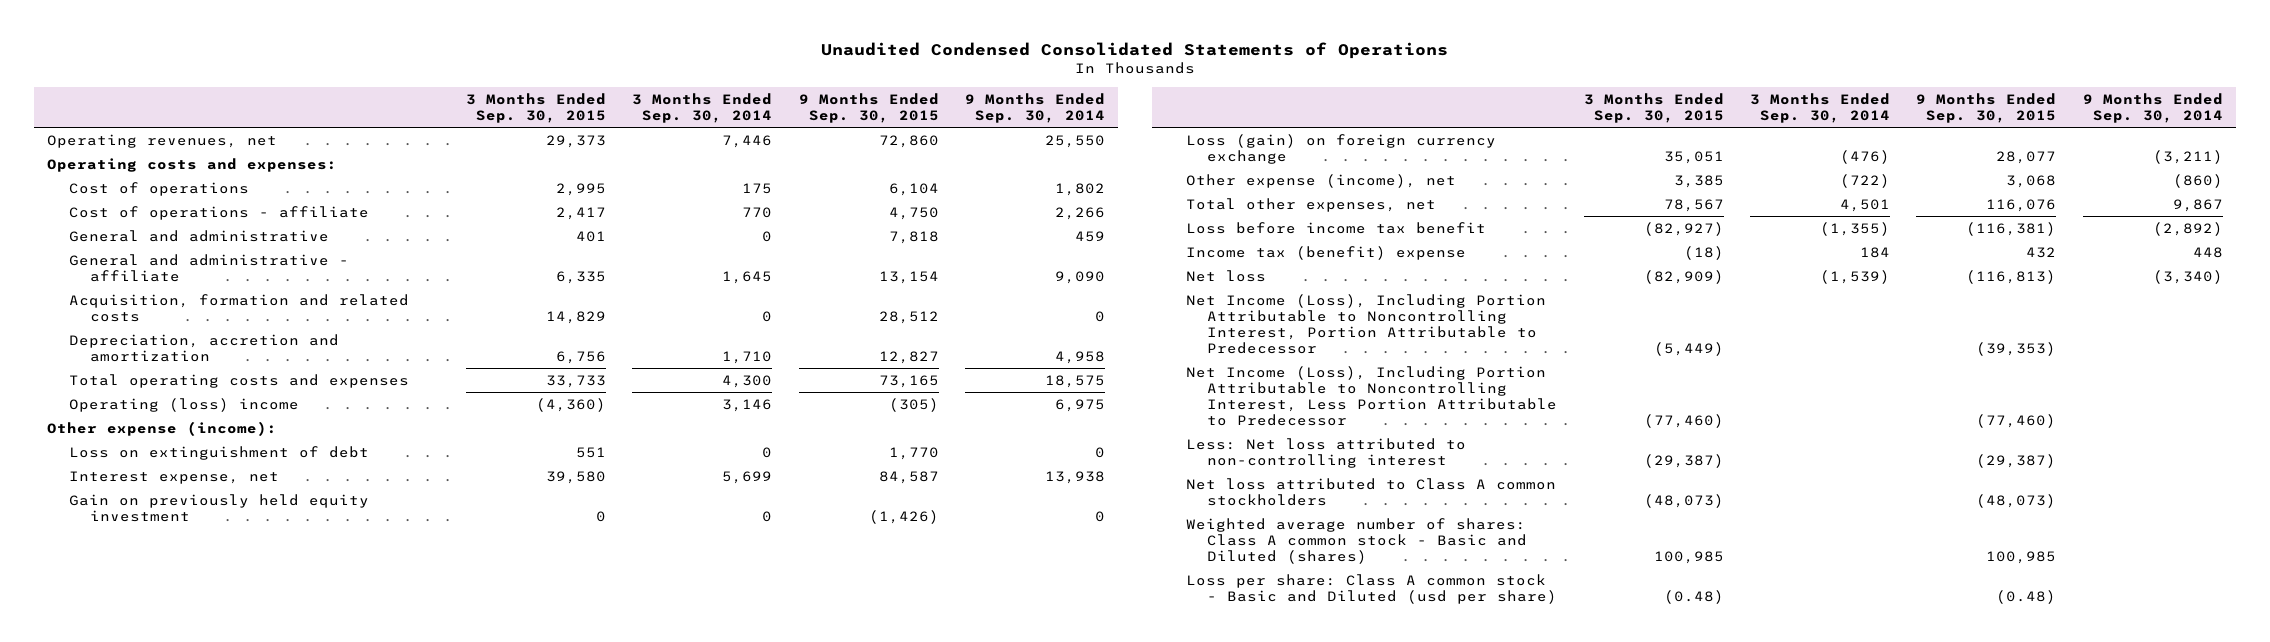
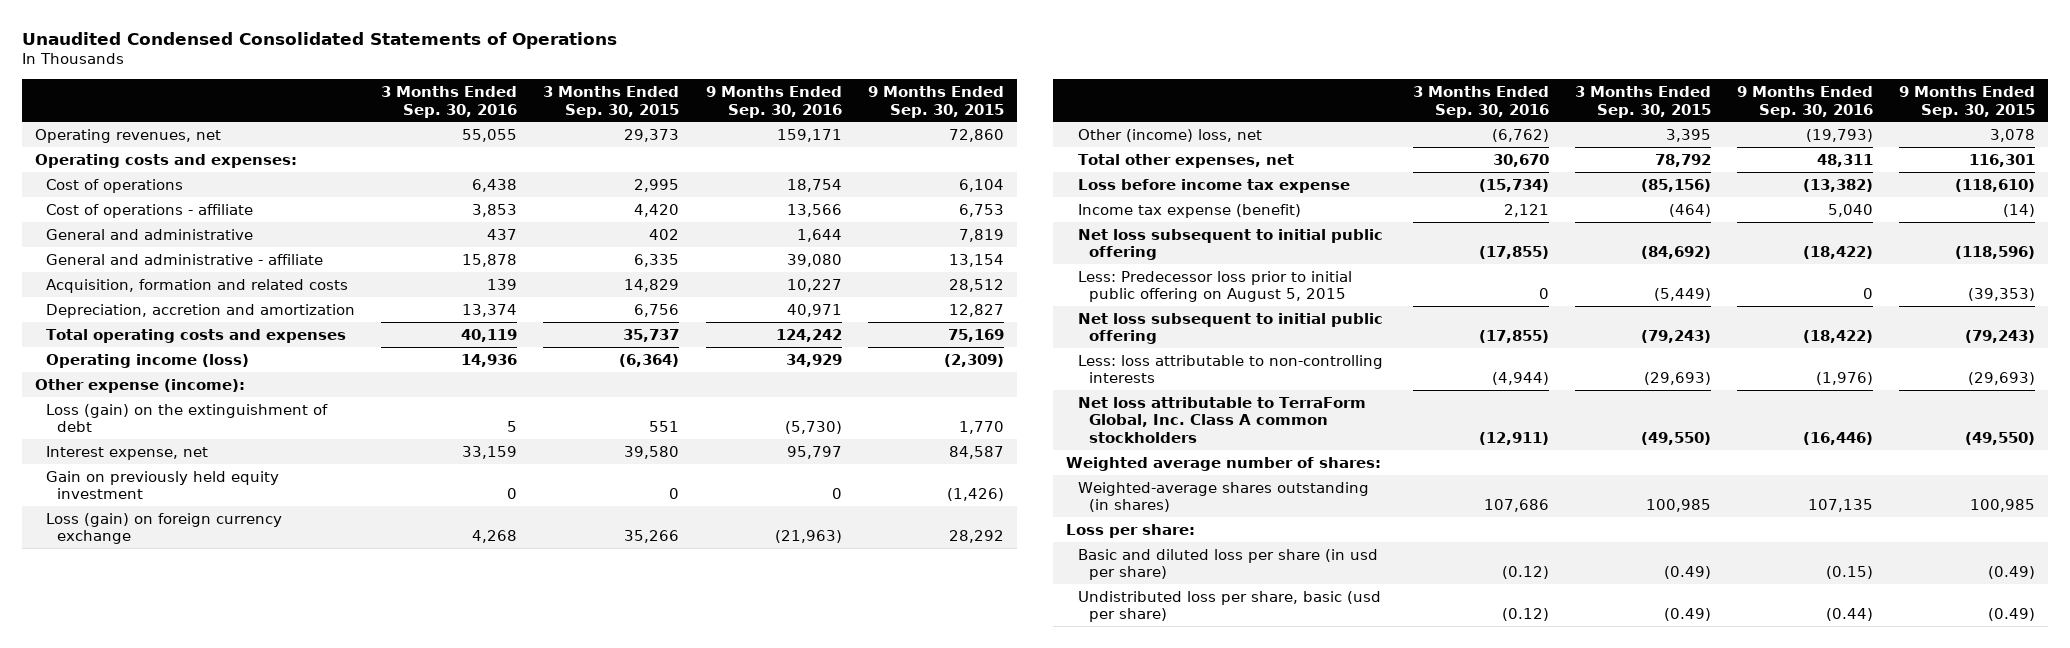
- | 3 Months Ended Sep. 30, 2015 | 3 Months Ended Sep. 30, 2014 | 9 Months Ended Sep. 30, 2015 | 9 Months Ended Sep. 30, 2014
+ | 3 Months Ended Sep. 30, 2016 | 3 Months Ended Sep. 30, 2015 | 9 Months Ended Sep. 30, 2016 | 9 Months Ended Sep. 30, 2015
- Cost of operations - affiliate | 2,417 | 770 | 4,750 | 2,266
- General and administrative | 401 | 0 | 7,818 | 459
+ Cost of operations - affiliate | 3,853 | 4,420 | 13,566 | 6,753
+ General and administrative | 437 | 402 | 1,644 | 7,819
- Total operating costs and expenses | 33,733 | 4,300 | 73,165 | 18,575
- Operating (loss) income | (4,360) | 3,146 | (305) | 6,975
+ Total operating costs and expenses | 40,119 | 35,737 | 124,242 | 75,169
+ Operating income (loss) | 14,936 | (6,364) | 34,929 | (2,309)
- Loss on extinguishment of debt | 551 | 0 | 1,770 | 0
+ Loss (gain) on the extinguishment of debt | 5 | 551 | (5,730) | 1,770
- Loss (gain) on foreign currency exchange | 35,051 | (476) | 28,077 | (3,211)
- Other expense (income), net | 3,385 | (722) | 3,068 | (860)
- Total other expenses, net | 78,567 | 4,501 | 116,076 | 9,867
- Loss before income tax benefit | (82,927) | (1,355) | (116,381) | (2,892)
- Income tax (benefit) expense | (18) | 184 | 432 | 448
- Net loss | (82,909) | (1,539) | (116,813) | (3,340)
- Net Income (Loss), Including Portion Attributable to Noncontrolling Interest, Portion Attributable to Predecessor | (5,449) | | (39,353) |
- Net Income (Loss), Including Portion Attributable to Noncontrolling Interest, Less Portion Attributable to Predecessor | (77,460) | | (77,460) |
- Less: Net loss attributed to non-controlling interest | (29,387) | | (29,387) |
- Net loss attributed to Class A common stockholders | (48,073) | | (48,073) |
- Weighted average number of shares: Class A common stock - Basic and Diluted (shares) | 100,985 | | 100,985 |
- Loss per share: Class A common stock - Basic and Diluted (usd per share) | (0.48) | | (0.48) |
+ Loss (gain) on foreign currency exchange | 4,268 | 35,266 | (21,963) | 28,292
+ Other (income) loss, net | (6,762) | 3,395 | (19,793) | 3,078
+ Total other expenses, net | 30,670 | 78,792 | 48,311 | 116,301
+ Loss before income tax expense | (15,734) | (85,156) | (13,382) | (118,610)
+ Income tax expense (benefit) | 2,121 | (464) | 5,040 | (14)
+ Net loss subsequent to initial public offering | (17,855) | (84,692) | (18,422) | (118,596)
+ Less: Predecessor loss prior to initial public offering on August 5, 2015 | 0 | (5,449) | 0 | (39,353)
+ Net loss subsequent to initial public offering | (17,855) | (79,243) | (18,422) | (79,243)
+ Less: loss attributable to non-controlling interests | (4,944) | (29,693) | (1,976) | (29,693)
+ Net loss attributable to TerraForm Global, Inc. Class A common stockholders | (12,911) | (49,550) | (16,446) | (49,550)
+ Weighted average number of shares:
+ Weighted-average shares outstanding (in shares) | 107,686 | 100,985 | 107,135 | 100,985
+ Loss per share:
+ Basic and diluted loss per share (in usd per share) | (0.12) | (0.49) | (0.15) | (0.49)
+ Undistributed loss per share, basic (usd per share) | (0.12) | (0.49) | (0.44) | (0.49)

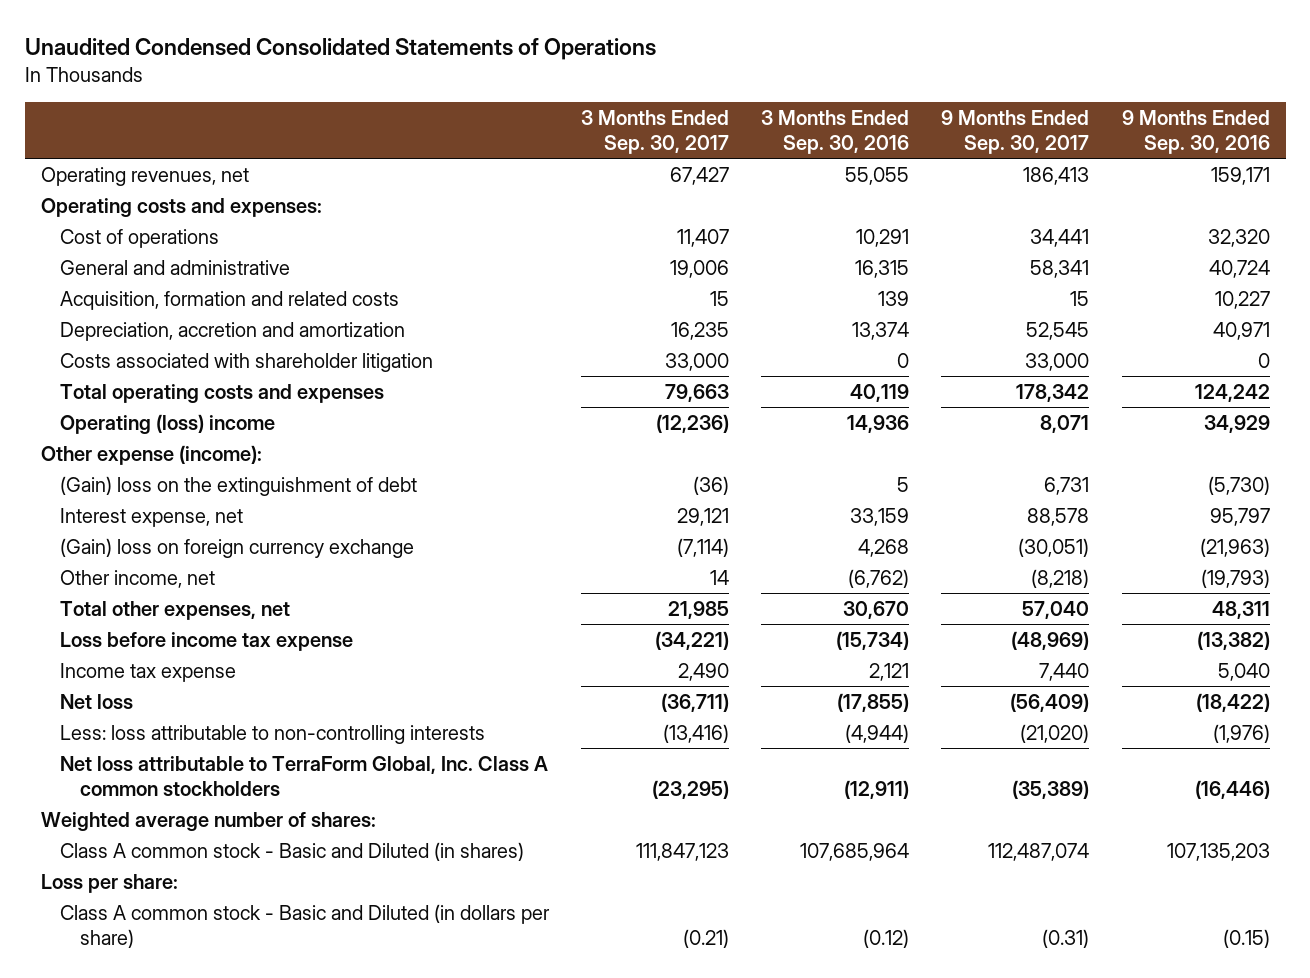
- | 3 Months Ended Sep. 30, 2016 | 3 Months Ended Sep. 30, 2015 | 9 Months Ended Sep. 30, 2016 | 9 Months Ended Sep. 30, 2015
+ | 3 Months Ended Sep. 30, 2017 | 3 Months Ended Sep. 30, 2016 | 9 Months Ended Sep. 30, 2017 | 9 Months Ended Sep. 30, 2016
- Cost of operations | 6,438 | 2,995 | 18,754 | 6,104
- Cost of operations - affiliate | 3,853 | 4,420 | 13,566 | 6,753
- General and administrative | 437 | 402 | 1,644 | 7,819
- General and administrative - affiliate | 15,878 | 6,335 | 39,080 | 13,154
+ Cost of operations | 11,407 | 10,291 | 34,441 | 32,320
+ General and administrative | 19,006 | 16,315 | 58,341 | 40,724
+ Costs associated with shareholder litigation | 33,000 | 0 | 33,000 | 0
- Operating income (loss) | 14,936 | (6,364) | 34,929 | (2,309)
+ Operating (loss) income | (12,236) | 14,936 | 8,071 | 34,929
- Loss (gain) on the extinguishment of debt | 5 | 551 | (5,730) | 1,770
+ (Gain) loss on the extinguishment of debt | (36) | 5 | 6,731 | (5,730)
- Gain on previously held equity investment | 0 | 0 | 0 | (1,426)
- Loss (gain) on foreign currency exchange | 4,268 | 35,266 | (21,963) | 28,292
- Other (income) loss, net | (6,762) | 3,395 | (19,793) | 3,078
+ (Gain) loss on foreign currency exchange | (7,114) | 4,268 | (30,051) | (21,963)
+ Other income, net | 14 | (6,762) | (8,218) | (19,793)
- Income tax expense (benefit) | 2,121 | (464) | 5,040 | (14)
- Net loss subsequent to initial public offering | (17,855) | (84,692) | (18,422) | (118,596)
- Less: Predecessor loss prior to initial public offering on August 5, 2015 | 0 | (5,449) | 0 | (39,353)
- Net loss subsequent to initial public offering | (17,855) | (79,243) | (18,422) | (79,243)
+ Income tax expense | 2,490 | 2,121 | 7,440 | 5,040
+ Net loss | (36,711) | (17,855) | (56,409) | (18,422)
- Weighted-average shares outstanding (in shares) | 107,686 | 100,985 | 107,135 | 100,985
+ Class A common stock - Basic and Diluted (in shares) | 111,847,123 | 107,685,964 | 112,487,074 | 107,135,203
- Basic and diluted loss per share (in usd per share) | (0.12) | (0.49) | (0.15) | (0.49)
- Undistributed loss per share, basic (usd per share) | (0.12) | (0.49) | (0.44) | (0.49)
+ Class A common stock - Basic and Diluted (in dollars per share) | (0.21) | (0.12) | (0.31) | (0.15)

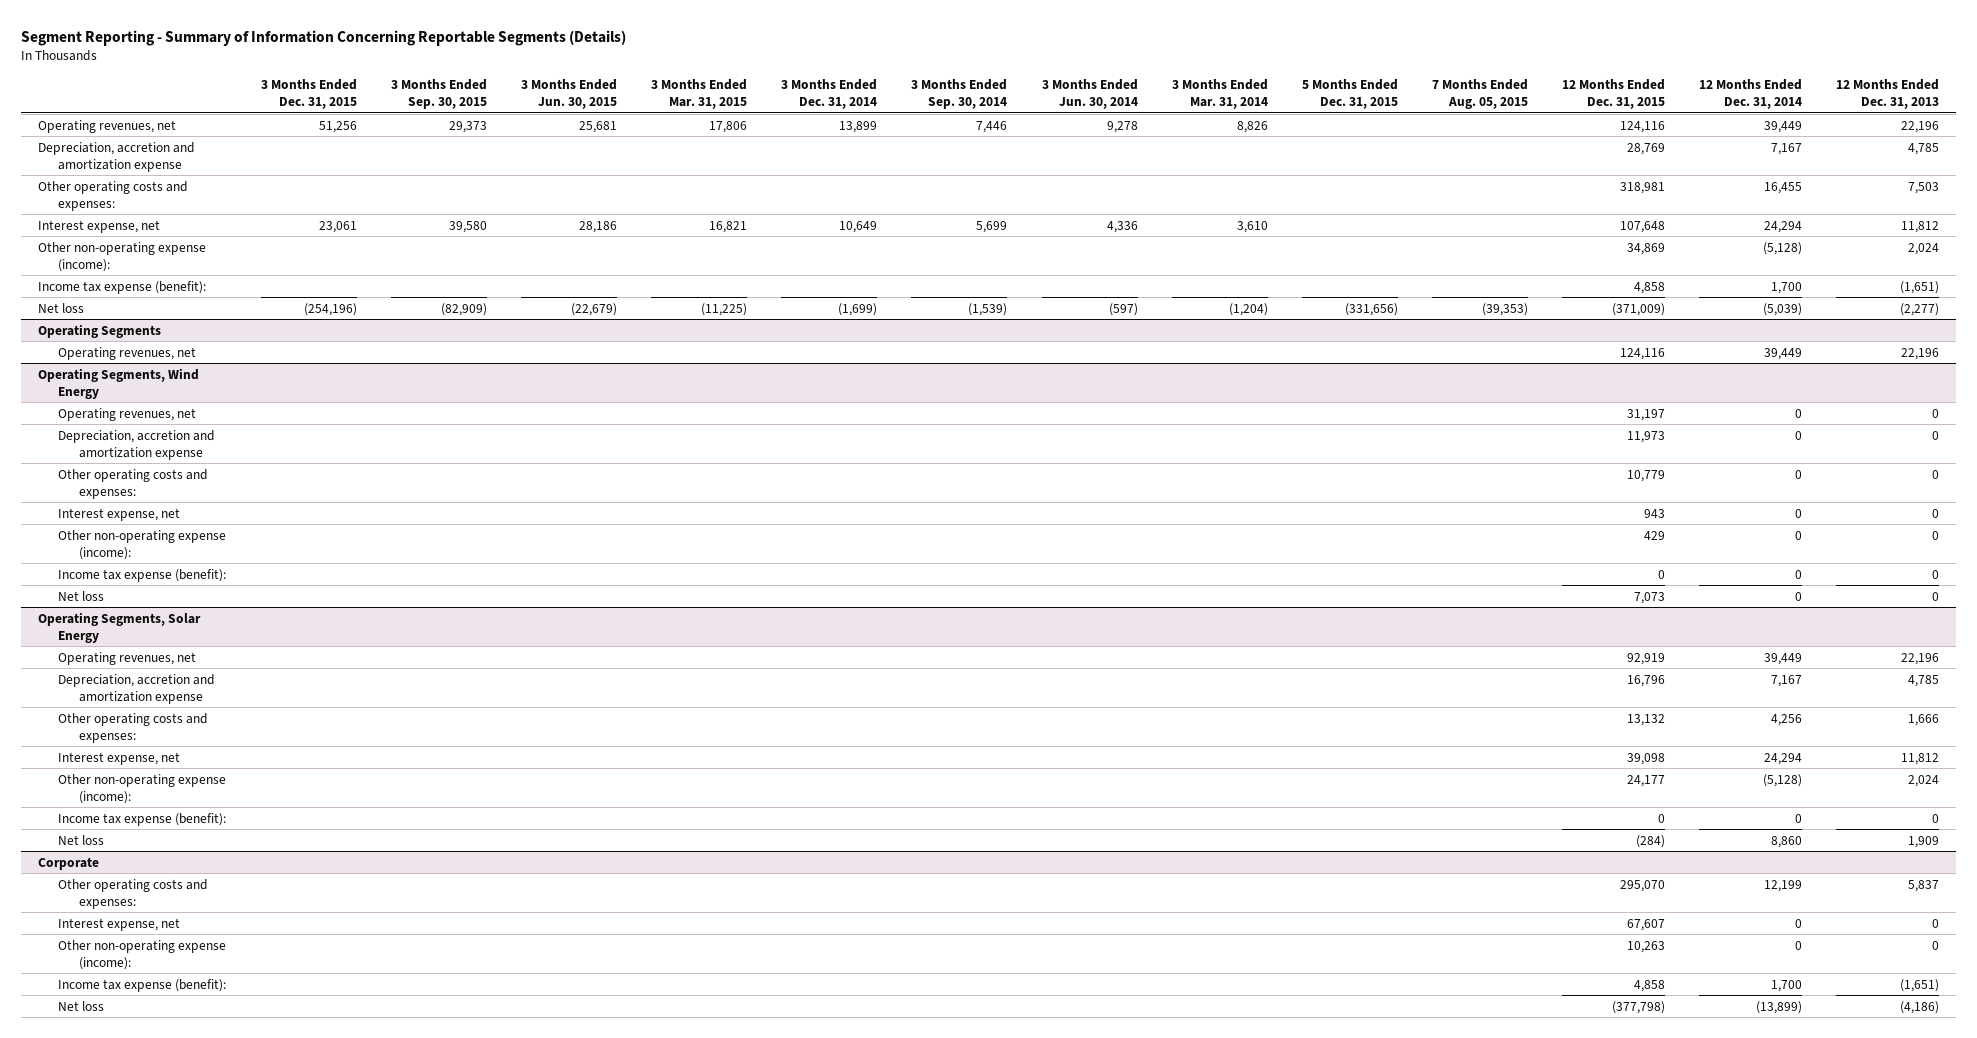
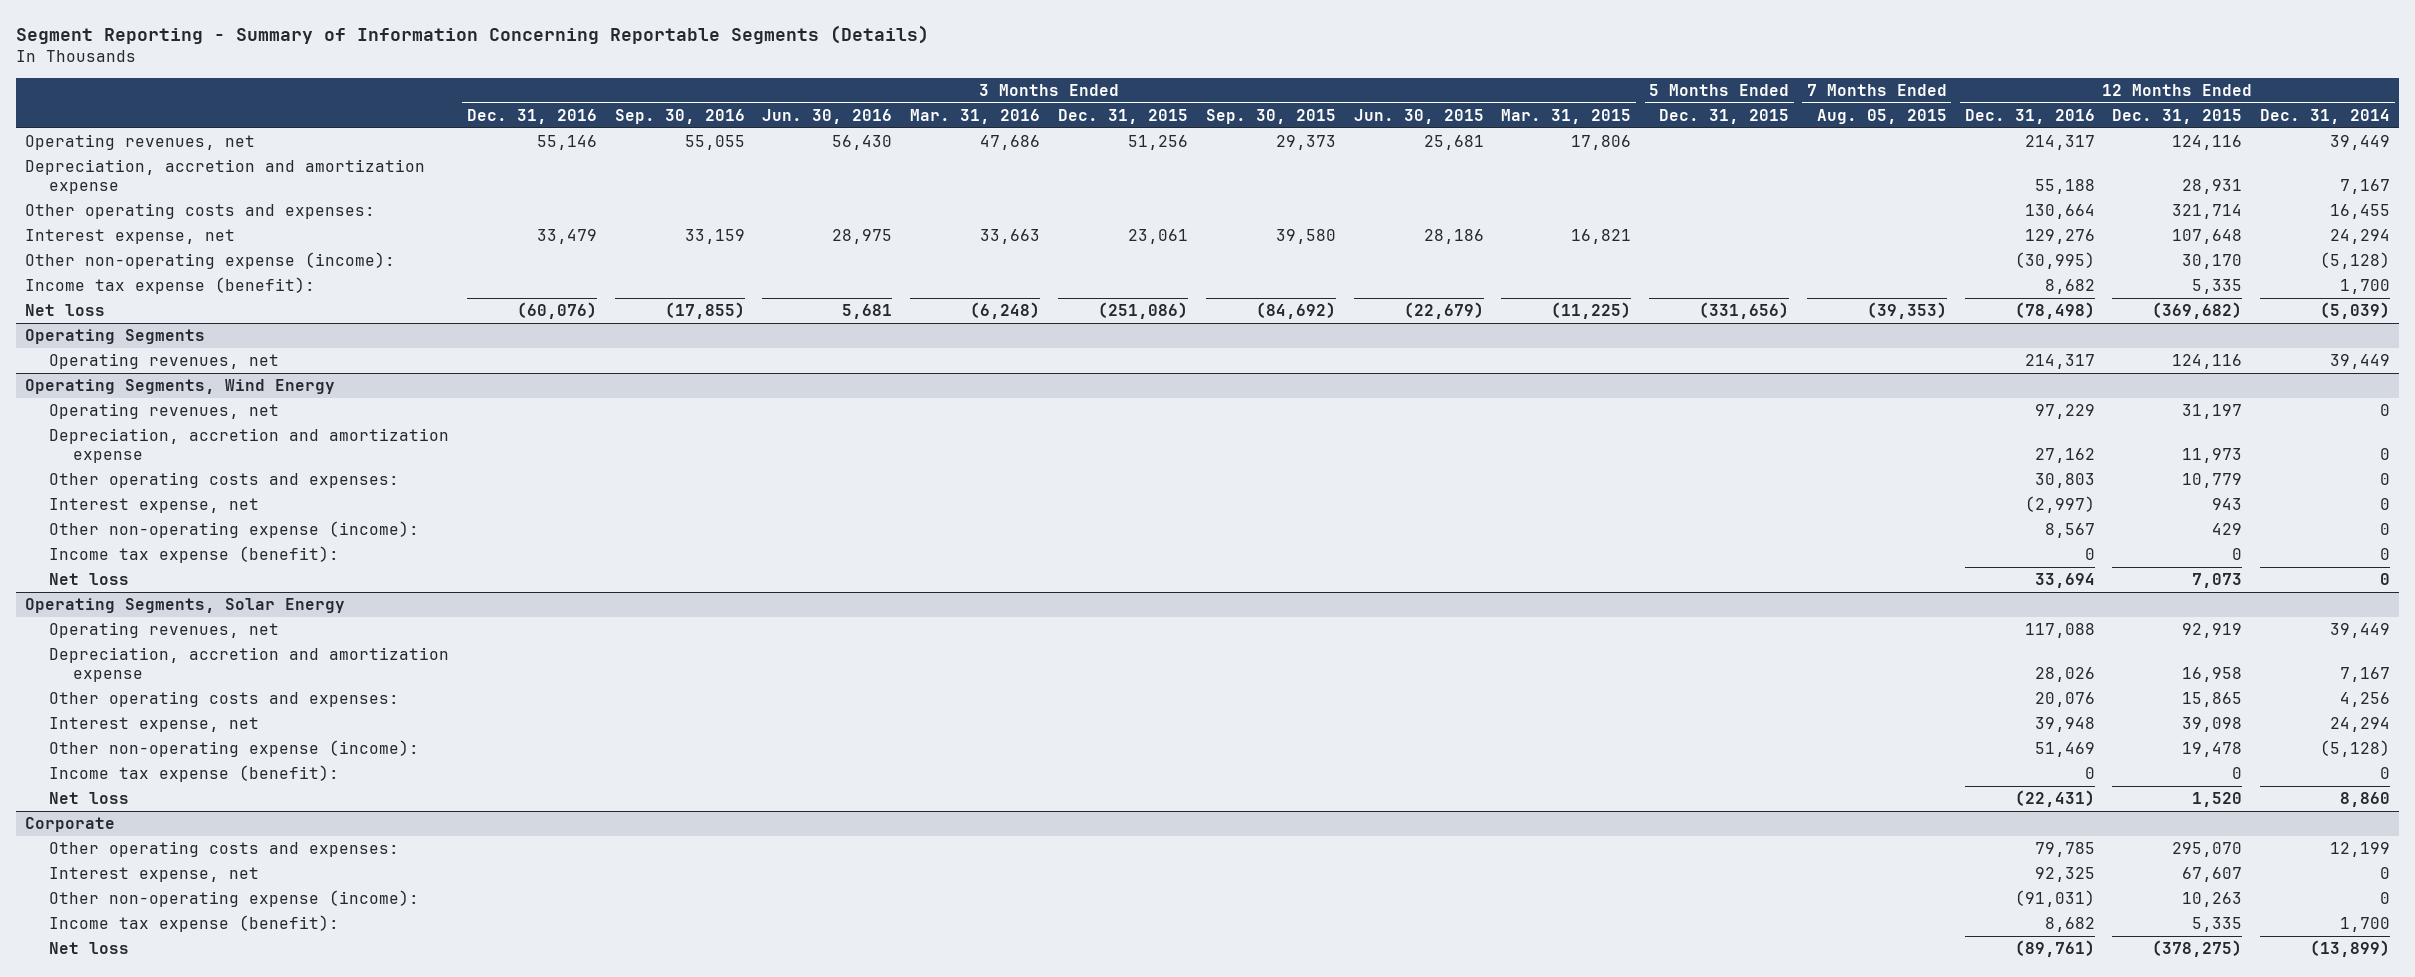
- | 3 Months Ended Dec. 31, 2015 | 3 Months Ended Sep. 30, 2015 | 3 Months Ended Jun. 30, 2015 | 3 Months Ended Mar. 31, 2015 | 3 Months Ended Dec. 31, 2014 | 3 Months Ended Sep. 30, 2014 | 3 Months Ended Jun. 30, 2014 | 3 Months Ended Mar. 31, 2014 | 5 Months Ended Dec. 31, 2015 | 7 Months Ended Aug. 05, 2015 | 12 Months Ended Dec. 31, 2015 | 12 Months Ended Dec. 31, 2014 | 12 Months Ended Dec. 31, 2013
+ | 3 Months Ended Dec. 31, 2016 | 3 Months Ended Sep. 30, 2016 | 3 Months Ended Jun. 30, 2016 | 3 Months Ended Mar. 31, 2016 | 3 Months Ended Dec. 31, 2015 | 3 Months Ended Sep. 30, 2015 | 3 Months Ended Jun. 30, 2015 | 3 Months Ended Mar. 31, 2015 | 5 Months Ended Dec. 31, 2015 | 7 Months Ended Aug. 05, 2015 | 12 Months Ended Dec. 31, 2016 | 12 Months Ended Dec. 31, 2015 | 12 Months Ended Dec. 31, 2014
- Depreciation, accretion and amortization expense | | | | | | | | | | | 28,769 | 7,167 | 4,785
- Other operating costs and expenses: | | | | | | | | | | | 318,981 | 16,455 | 7,503
+ Depreciation, accretion and amortization expense | | | | | | | | | | | 55,188 | 28,931 | 7,167
+ Other operating costs and expenses: | | | | | | | | | | | 130,664 | 321,714 | 16,455
- Other non-operating expense (income): | | | | | | | | | | | 34,869 | (5,128) | 2,024
- Income tax expense (benefit): | | | | | | | | | | | 4,858 | 1,700 | (1,651)
- Net loss | (254,196) | (82,909) | (22,679) | (11,225) | (1,699) | (1,539) | (597) | (1,204) | (331,656) | (39,353) | (371,009) | (5,039) | (2,277)
+ Other non-operating expense (income): | | | | | | | | | | | (30,995) | 30,170 | (5,128)
+ Income tax expense (benefit): | | | | | | | | | | | 8,682 | 5,335 | 1,700
+ Net loss | (60,076) | (17,855) | 5,681 | (6,248) | (251,086) | (84,692) | (22,679) | (11,225) | (331,656) | (39,353) | (78,498) | (369,682) | (5,039)
@ Operating Segments, Solar Energy
- Depreciation, accretion and amortization expense | | | | | | | | | | | 16,796 | 7,167 | 4,785
- Other operating costs and expenses: | | | | | | | | | | | 13,132 | 4,256 | 1,666
+ Depreciation, accretion and amortization expense | | | | | | | | | | | 28,026 | 16,958 | 7,167
+ Other operating costs and expenses: | | | | | | | | | | | 20,076 | 15,865 | 4,256
- Other non-operating expense (income): | | | | | | | | | | | 24,177 | (5,128) | 2,024
+ Other non-operating expense (income): | | | | | | | | | | | 51,469 | 19,478 | (5,128)
- Net loss | | | | | | | | | | | (284) | 8,860 | 1,909
+ Net loss | | | | | | | | | | | (22,431) | 1,520 | 8,860
@ Corporate
- Income tax expense (benefit): | | | | | | | | | | | 4,858 | 1,700 | (1,651)
- Net loss | | | | | | | | | | | (377,798) | (13,899) | (4,186)
+ Income tax expense (benefit): | | | | | | | | | | | 8,682 | 5,335 | 1,700
+ Net loss | | | | | | | | | | | (89,761) | (378,275) | (13,899)

